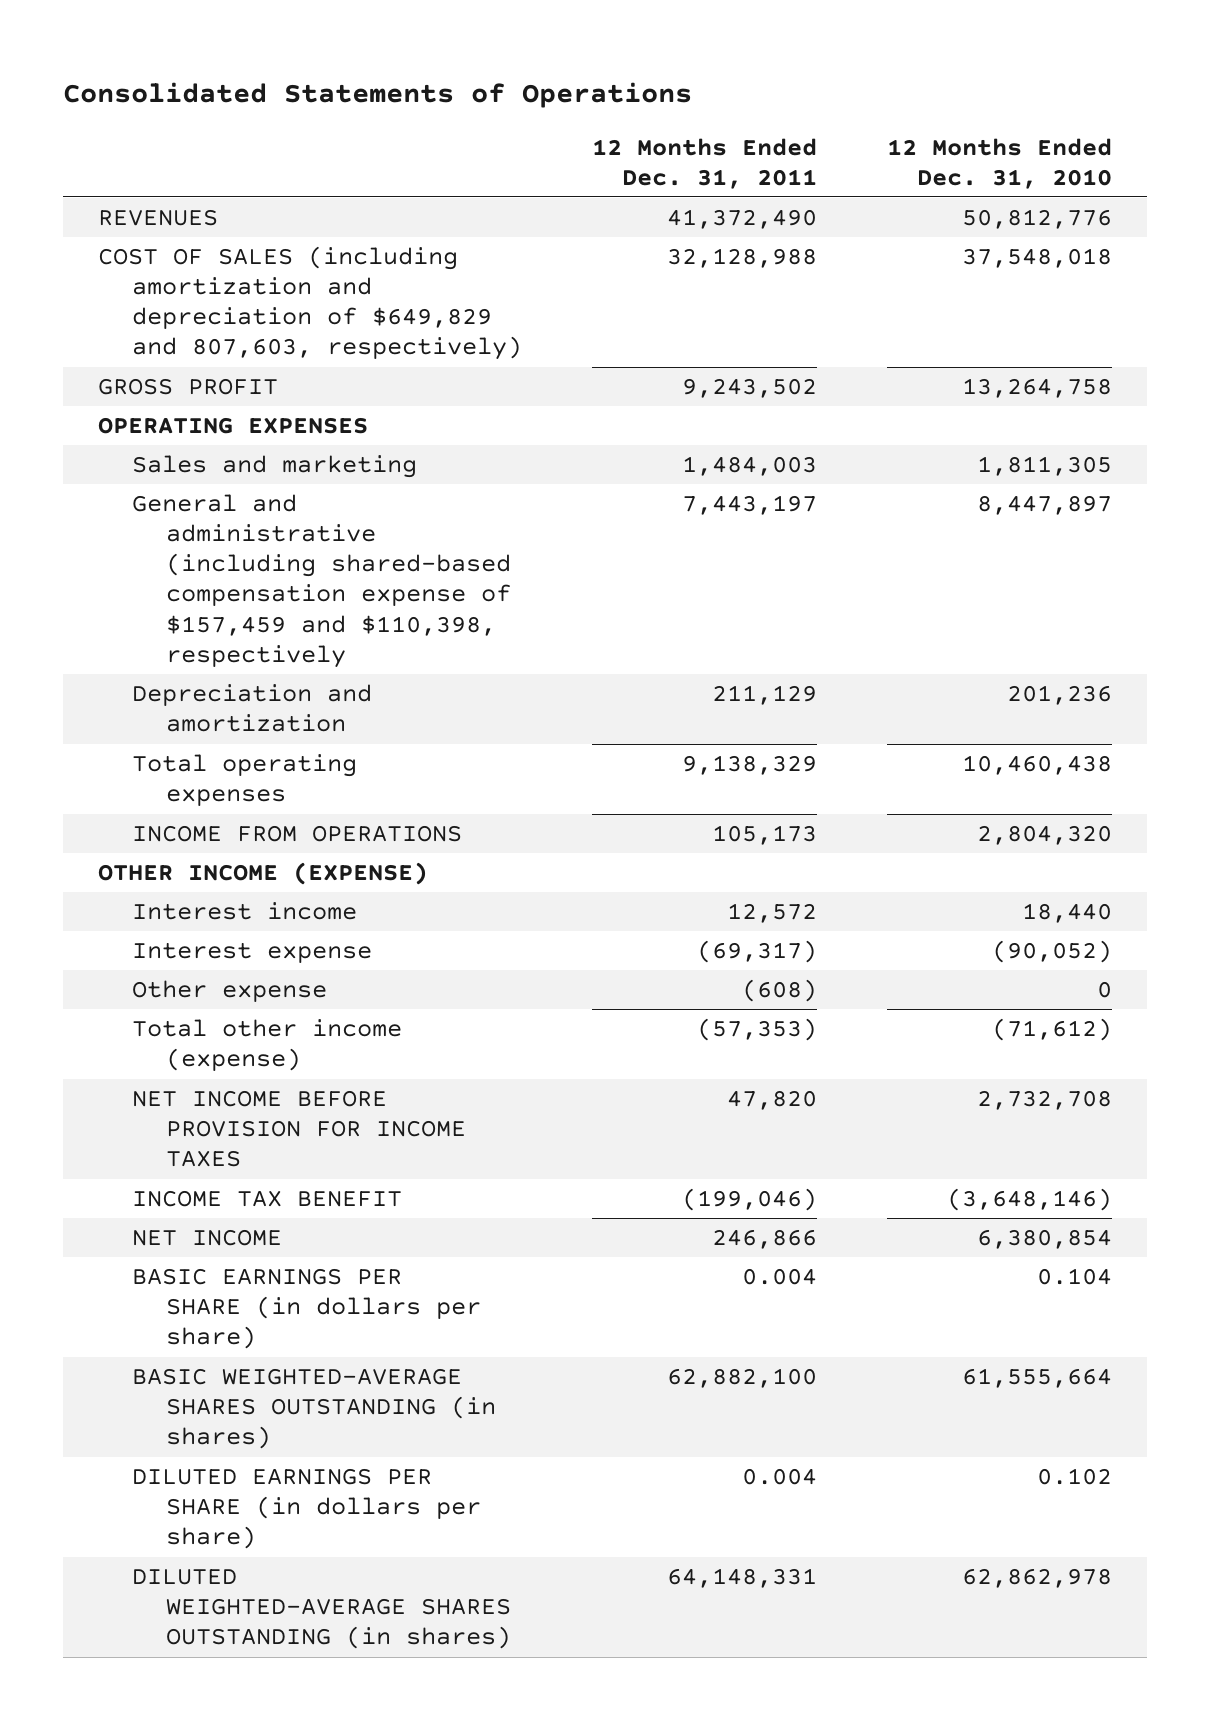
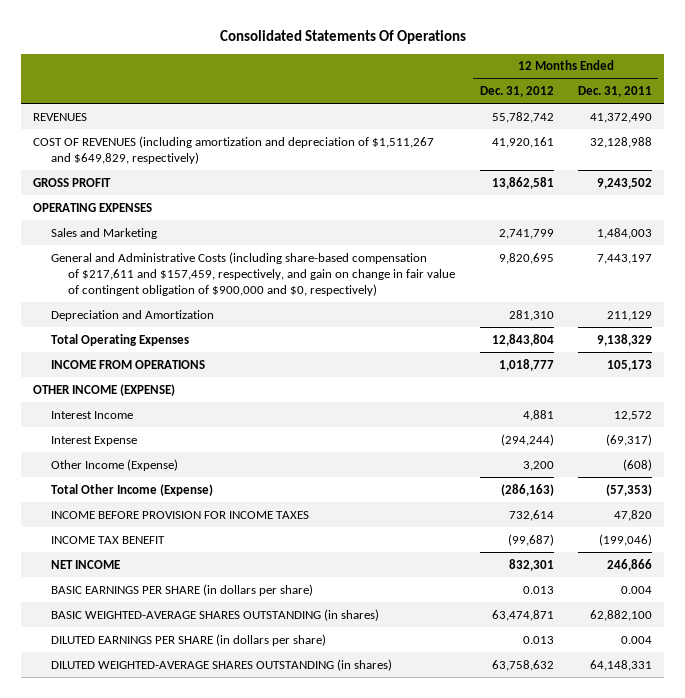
- Consolidated Statements of Operations
+ Consolidated Statements Of Operations
- | 12 Months Ended Dec. 31, 2011 | 12 Months Ended Dec. 31, 2010
+ | 12 Months Ended Dec. 31, 2012 | 12 Months Ended Dec. 31, 2011
- COST OF SALES (including amortization and depreciation of $649,829 and 807,603, respectively) | 32,128,988 | 37,548,018
+ COST OF REVENUES (including amortization and depreciation of $1,511,267 and $649,829, respectively) | 41,920,161 | 32,128,988
- Sales and marketing | 1,484,003 | 1,811,305
- General and administrative (including shared-based compensation expense of $157,459 and $110,398, respectively | 7,443,197 | 8,447,897
- Depreciation and amortization | 211,129 | 201,236
- Total operating expenses | 9,138,329 | 10,460,438
+ Sales and Marketing | 2,741,799 | 1,484,003
+ General and Administrative Costs (including share-based compensation of $217,611 and $157,459, respectively, and gain on change in fair value of contingent obligation of $900,000 and $0, respectively) | 9,820,695 | 7,443,197
+ Depreciation and Amortization | 281,310 | 211,129
+ Total Operating Expenses | 12,843,804 | 9,138,329
- Interest income | 12,572 | 18,440
- Interest expense | (69,317) | (90,052)
- Other expense | (608) | 0
- Total other income (expense) | (57,353) | (71,612)
- NET INCOME BEFORE PROVISION FOR INCOME TAXES | 47,820 | 2,732,708
+ Interest Income | 4,881 | 12,572
+ Interest Expense | (294,244) | (69,317)
+ Other Income (Expense) | 3,200 | (608)
+ Total Other Income (Expense) | (286,163) | (57,353)
+ INCOME BEFORE PROVISION FOR INCOME TAXES | 732,614 | 47,820

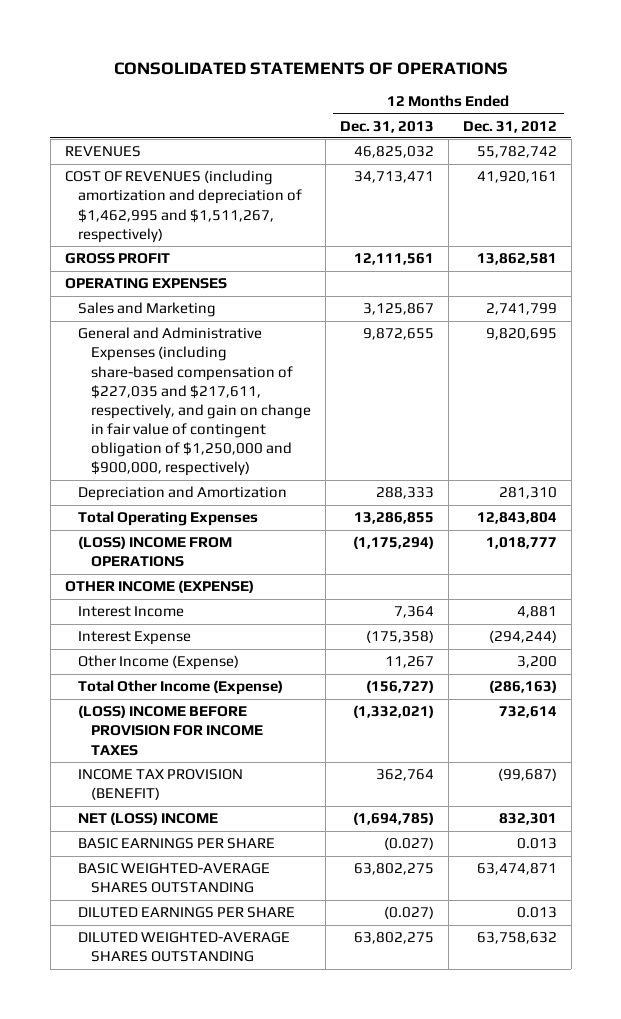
- Consolidated Statements Of Operations
+ CONSOLIDATED STATEMENTS OF OPERATIONS
- | 12 Months Ended Dec. 31, 2012 | 12 Months Ended Dec. 31, 2011
+ | 12 Months Ended Dec. 31, 2013 | 12 Months Ended Dec. 31, 2012
- COST OF REVENUES (including amortization and depreciation of $1,511,267 and $649,829, respectively) | 41,920,161 | 32,128,988
+ COST OF REVENUES (including amortization and depreciation of $1,462,995 and $1,511,267, respectively) | 34,713,471 | 41,920,161
- General and Administrative Costs (including share-based compensation of $217,611 and $157,459, respectively, and gain on change in fair value of contingent obligation of $900,000 and $0, respectively) | 9,820,695 | 7,443,197
+ General and Administrative Expenses (including share-based compensation of $227,035 and $217,611, respectively, and gain on change in fair value of contingent obligation of $1,250,000 and $900,000, respectively) | 9,872,655 | 9,820,695
- INCOME FROM OPERATIONS | 1,018,777 | 105,173
+ (LOSS) INCOME FROM OPERATIONS | (1,175,294) | 1,018,777
- INCOME BEFORE PROVISION FOR INCOME TAXES | 732,614 | 47,820
- INCOME TAX BENEFIT | (99,687) | (199,046)
- NET INCOME | 832,301 | 246,866
- BASIC EARNINGS PER SHARE (in dollars per share) | 0.013 | 0.004
- BASIC WEIGHTED-AVERAGE SHARES OUTSTANDING (in shares) | 63,474,871 | 62,882,100
- DILUTED EARNINGS PER SHARE (in dollars per share) | 0.013 | 0.004
- DILUTED WEIGHTED-AVERAGE SHARES OUTSTANDING (in shares) | 63,758,632 | 64,148,331
+ (LOSS) INCOME BEFORE PROVISION FOR INCOME TAXES | (1,332,021) | 732,614
+ INCOME TAX PROVISION (BENEFIT) | 362,764 | (99,687)
+ NET (LOSS) INCOME | (1,694,785) | 832,301
+ BASIC EARNINGS PER SHARE | (0.027) | 0.013
+ BASIC WEIGHTED-AVERAGE SHARES OUTSTANDING | 63,802,275 | 63,474,871
+ DILUTED EARNINGS PER SHARE | (0.027) | 0.013
+ DILUTED WEIGHTED-AVERAGE SHARES OUTSTANDING | 63,802,275 | 63,758,632

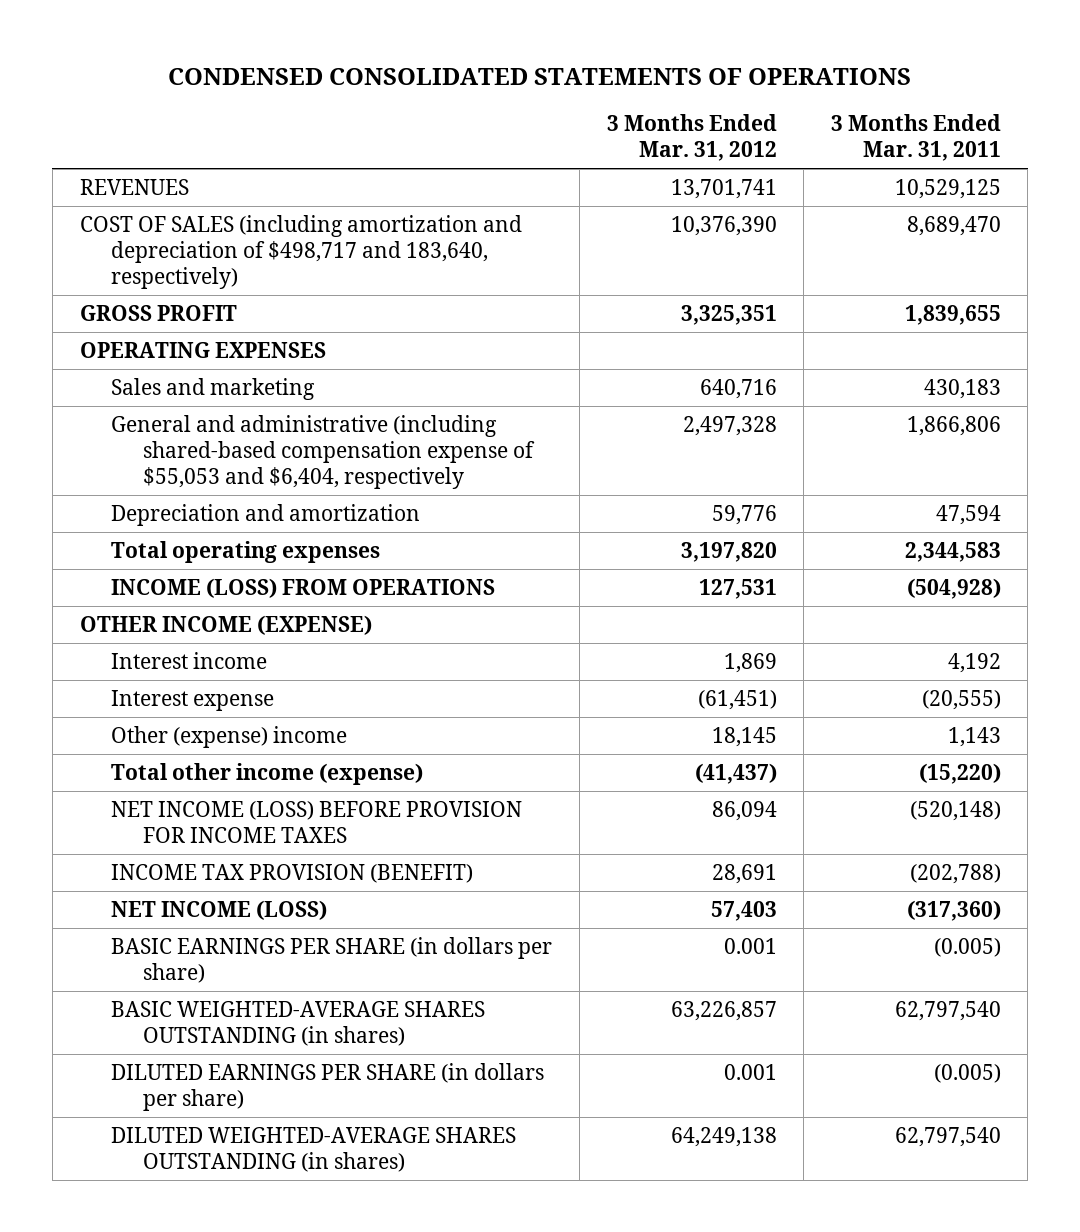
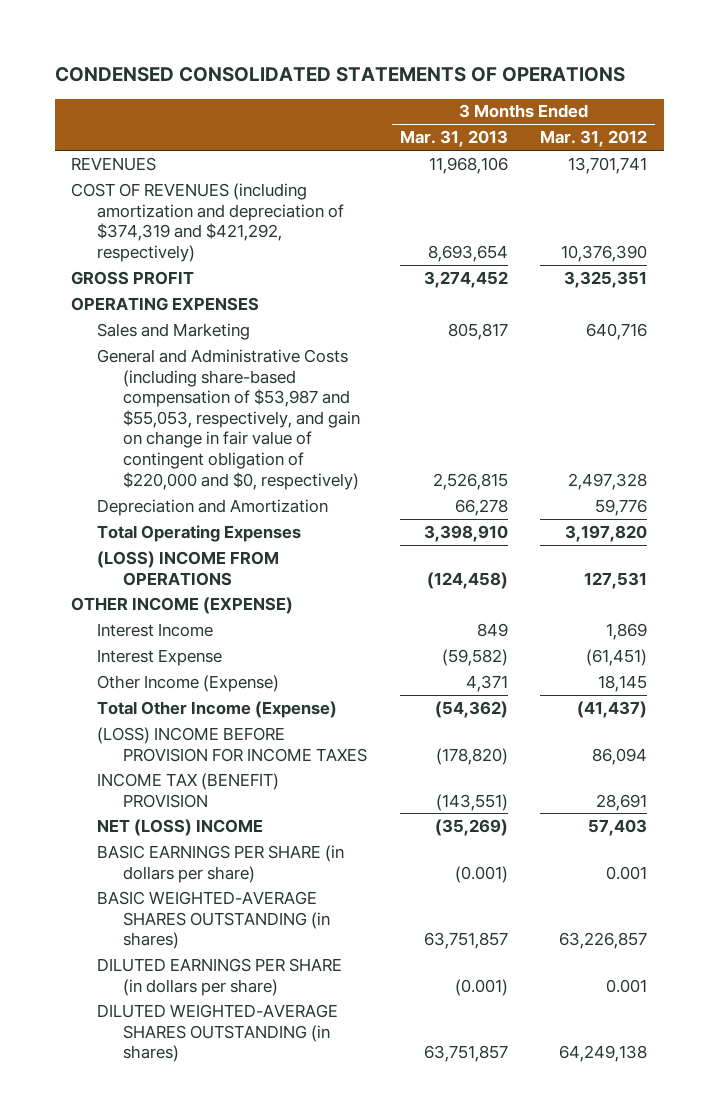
- | 3 Months Ended Mar. 31, 2012 | 3 Months Ended Mar. 31, 2011
+ | 3 Months Ended Mar. 31, 2013 | 3 Months Ended Mar. 31, 2012
- COST OF SALES (including amortization and depreciation of $498,717 and 183,640, respectively) | 10,376,390 | 8,689,470
+ COST OF REVENUES (including amortization and depreciation of $374,319 and $421,292, respectively) | 8,693,654 | 10,376,390
- Sales and marketing | 640,716 | 430,183
- General and administrative (including shared-based compensation expense of $55,053 and $6,404, respectively | 2,497,328 | 1,866,806
- Depreciation and amortization | 59,776 | 47,594
- Total operating expenses | 3,197,820 | 2,344,583
- INCOME (LOSS) FROM OPERATIONS | 127,531 | (504,928)
+ Sales and Marketing | 805,817 | 640,716
+ General and Administrative Costs (including share-based compensation of $53,987 and $55,053, respectively, and gain on change in fair value of contingent obligation of $220,000 and $0, respectively) | 2,526,815 | 2,497,328
+ Depreciation and Amortization | 66,278 | 59,776
+ Total Operating Expenses | 3,398,910 | 3,197,820
+ (LOSS) INCOME FROM OPERATIONS | (124,458) | 127,531
- Interest income | 1,869 | 4,192
- Interest expense | (61,451) | (20,555)
- Other (expense) income | 18,145 | 1,143
- Total other income (expense) | (41,437) | (15,220)
- NET INCOME (LOSS) BEFORE PROVISION FOR INCOME TAXES | 86,094 | (520,148)
- INCOME TAX PROVISION (BENEFIT) | 28,691 | (202,788)
- NET INCOME (LOSS) | 57,403 | (317,360)
+ Interest Income | 849 | 1,869
+ Interest Expense | (59,582) | (61,451)
+ Other Income (Expense) | 4,371 | 18,145
+ Total Other Income (Expense) | (54,362) | (41,437)
+ (LOSS) INCOME BEFORE PROVISION FOR INCOME TAXES | (178,820) | 86,094
+ INCOME TAX (BENEFIT) PROVISION | (143,551) | 28,691
+ NET (LOSS) INCOME | (35,269) | 57,403

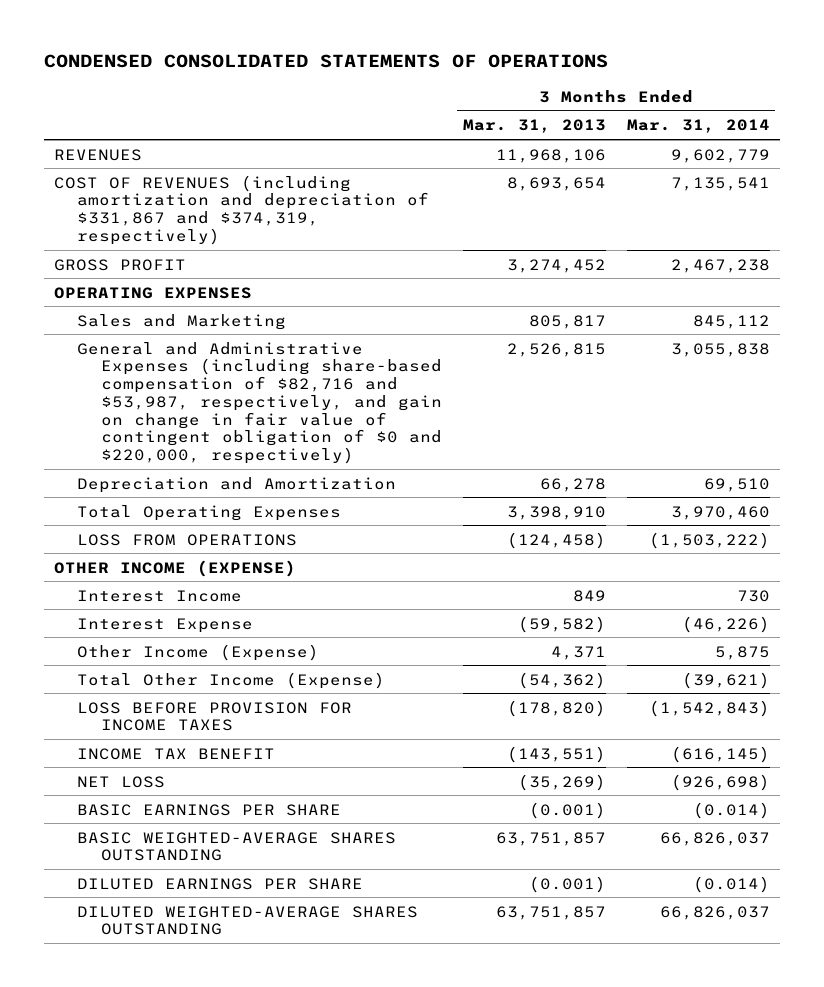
- | 3 Months Ended Mar. 31, 2013 | 3 Months Ended Mar. 31, 2012
+ | 3 Months Ended Mar. 31, 2013 | 3 Months Ended Mar. 31, 2014
- COST OF REVENUES (including amortization and depreciation of $374,319 and $421,292, respectively) | 8,693,654 | 10,376,390
+ COST OF REVENUES (including amortization and depreciation of $331,867 and $374,319, respectively) | 8,693,654 | 7,135,541
- General and Administrative Costs (including share-based compensation of $53,987 and $55,053, respectively, and gain on change in fair value of contingent obligation of $220,000 and $0, respectively) | 2,526,815 | 2,497,328
+ General and Administrative Expenses (including share-based compensation of $82,716 and $53,987, respectively, and gain on change in fair value of contingent obligation of $0 and $220,000, respectively) | 2,526,815 | 3,055,838
- (LOSS) INCOME FROM OPERATIONS | (124,458) | 127,531
+ LOSS FROM OPERATIONS | (124,458) | (1,503,222)
- (LOSS) INCOME BEFORE PROVISION FOR INCOME TAXES | (178,820) | 86,094
- INCOME TAX (BENEFIT) PROVISION | (143,551) | 28,691
- NET (LOSS) INCOME | (35,269) | 57,403
- BASIC EARNINGS PER SHARE (in dollars per share) | (0.001) | 0.001
- BASIC WEIGHTED-AVERAGE SHARES OUTSTANDING (in shares) | 63,751,857 | 63,226,857
- DILUTED EARNINGS PER SHARE (in dollars per share) | (0.001) | 0.001
- DILUTED WEIGHTED-AVERAGE SHARES OUTSTANDING (in shares) | 63,751,857 | 64,249,138
+ LOSS BEFORE PROVISION FOR INCOME TAXES | (178,820) | (1,542,843)
+ INCOME TAX BENEFIT | (143,551) | (616,145)
+ NET LOSS | (35,269) | (926,698)
+ BASIC EARNINGS PER SHARE | (0.001) | (0.014)
+ BASIC WEIGHTED-AVERAGE SHARES OUTSTANDING | 63,751,857 | 66,826,037
+ DILUTED EARNINGS PER SHARE | (0.001) | (0.014)
+ DILUTED WEIGHTED-AVERAGE SHARES OUTSTANDING | 63,751,857 | 66,826,037

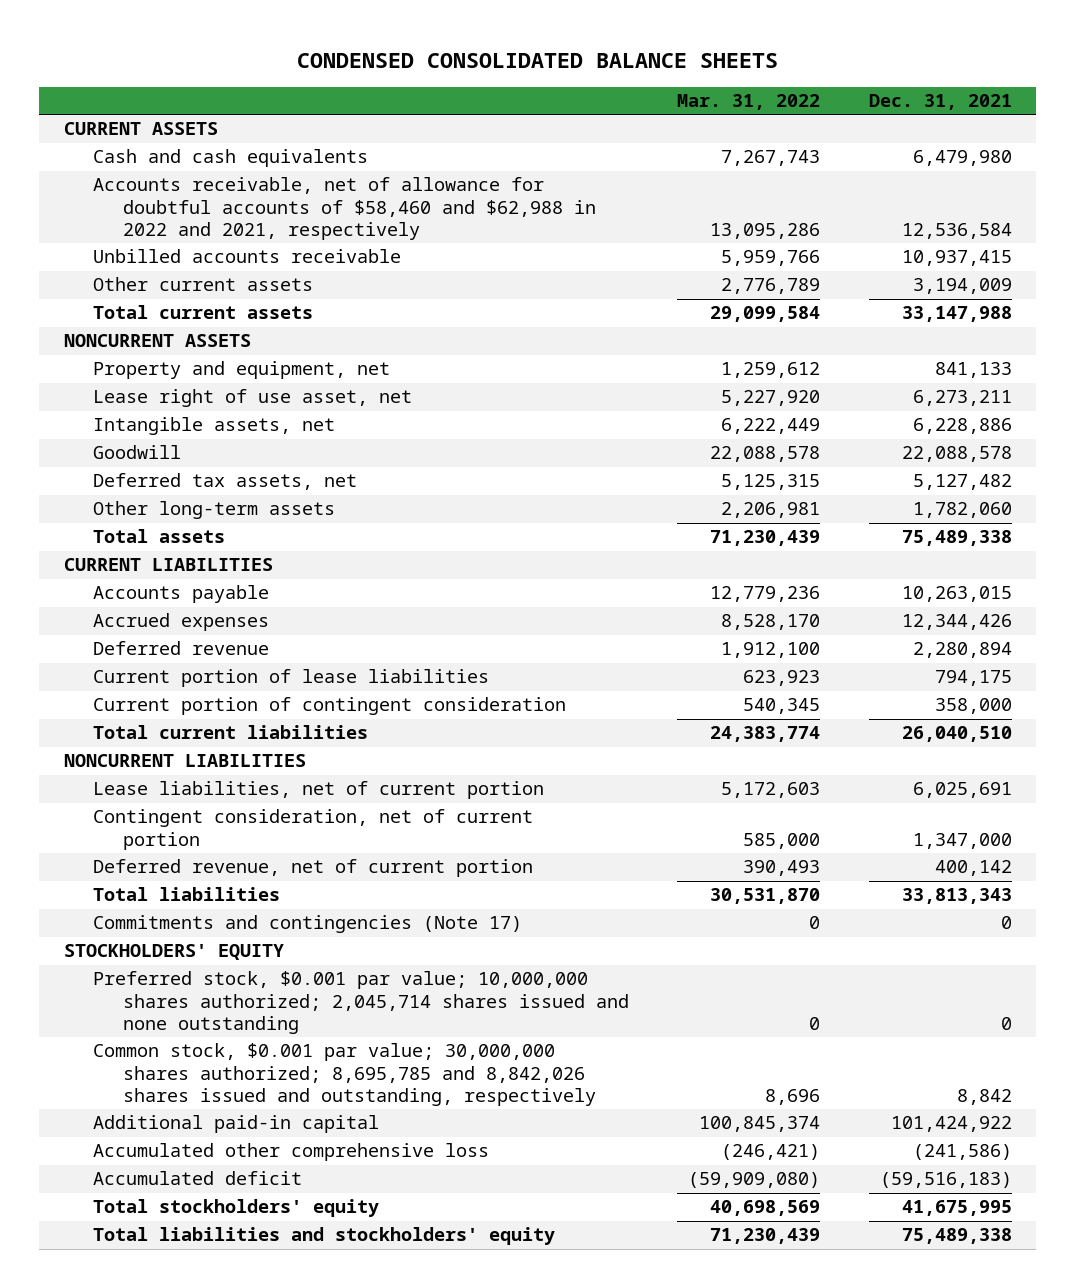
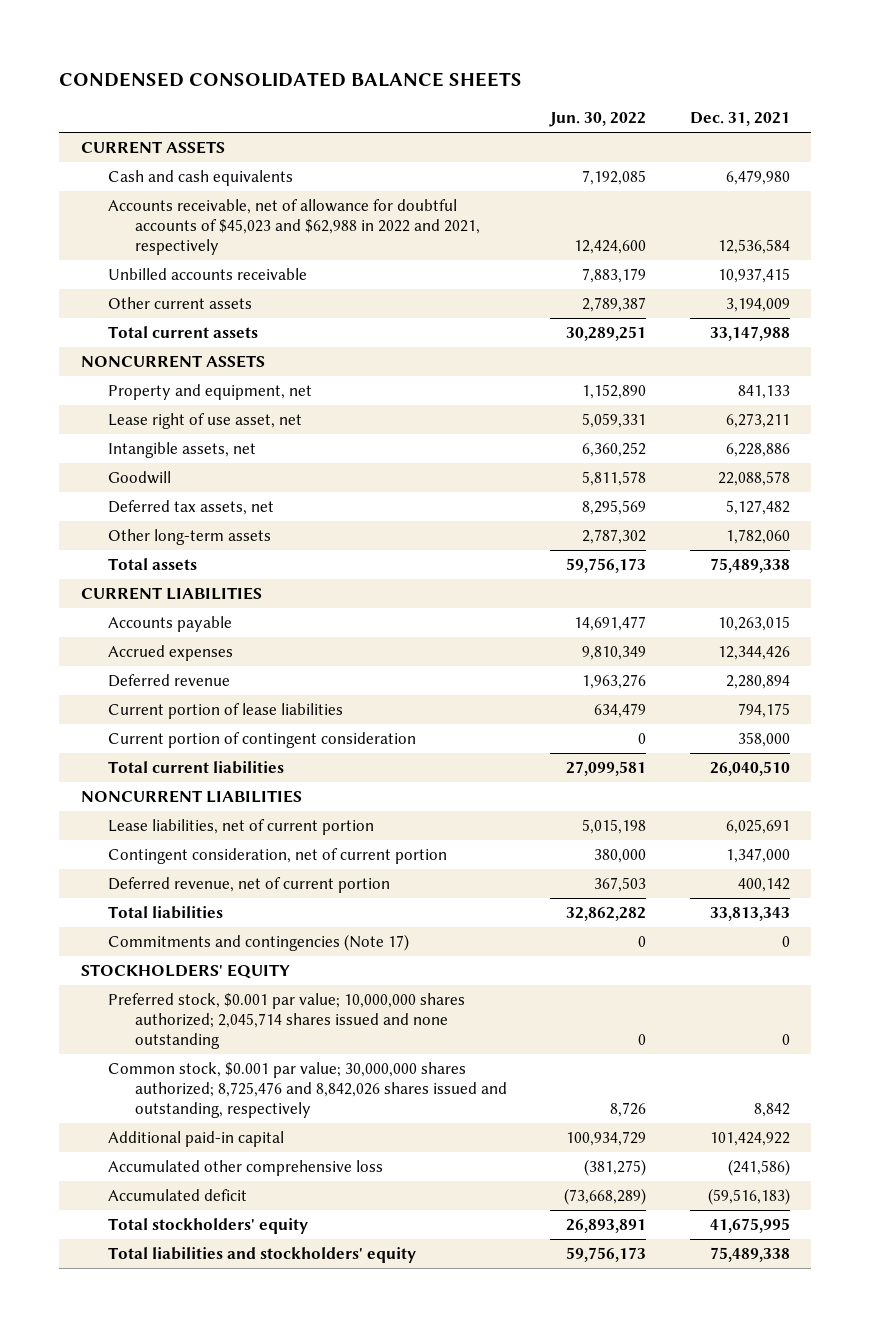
- | Mar. 31, 2022 | Dec. 31, 2021
+ | Jun. 30, 2022 | Dec. 31, 2021
- Accounts receivable, net of allowance for doubtful accounts of $58,460 and $62,988 in 2022 and 2021, respectively | 13,095,286 | 12,536,584
+ Accounts receivable, net of allowance for doubtful accounts of $45,023 and $62,988 in 2022 and 2021, respectively | 12,424,600 | 12,536,584
- Common stock, $0.001 par value; 30,000,000 shares authorized; 8,695,785 and 8,842,026 shares issued and outstanding, respectively | 8,696 | 8,842
+ Common stock, $0.001 par value; 30,000,000 shares authorized; 8,725,476 and 8,842,026 shares issued and outstanding, respectively | 8,726 | 8,842

